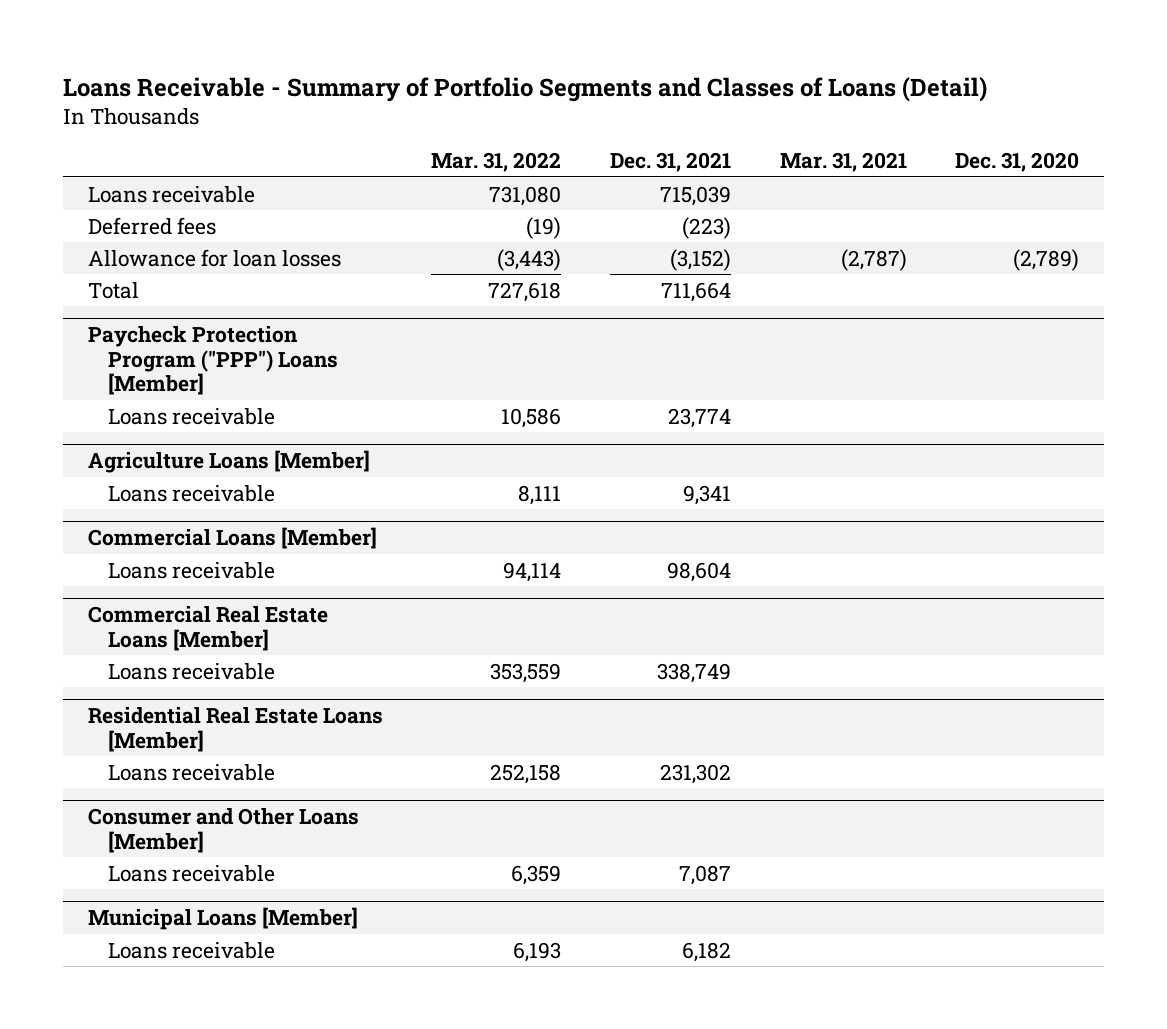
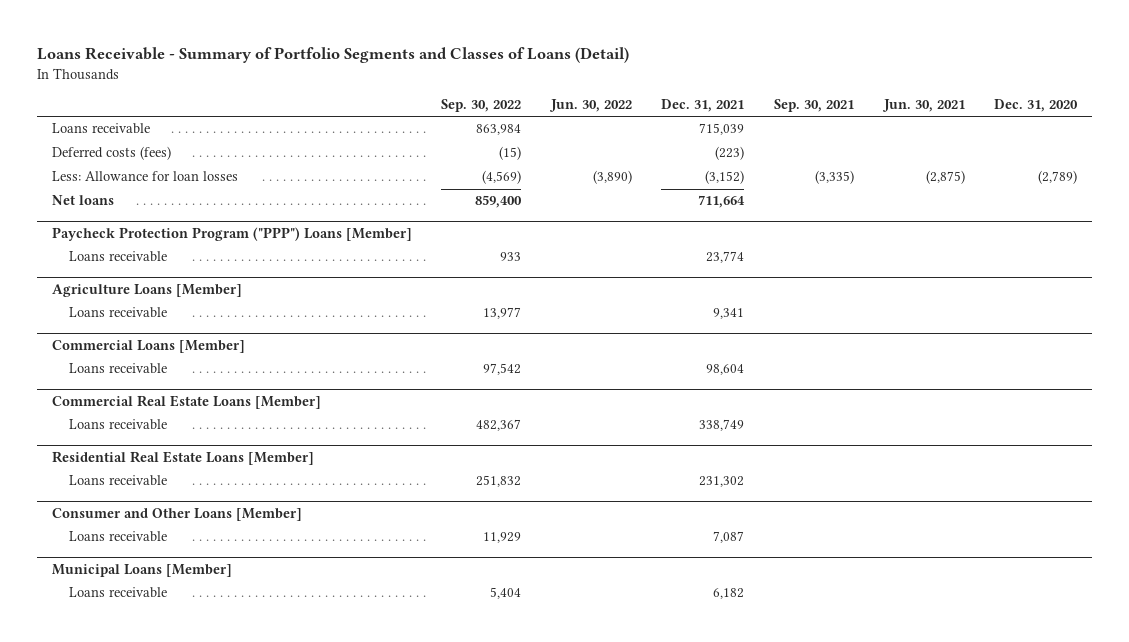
- | Mar. 31, 2022 | Dec. 31, 2021 | Mar. 31, 2021 | Dec. 31, 2020
+ | Sep. 30, 2022 | Jun. 30, 2022 | Dec. 31, 2021 | Sep. 30, 2021 | Jun. 30, 2021 | Dec. 31, 2020
- Deferred fees | (19) | (223) | |
- Allowance for loan losses | (3,443) | (3,152) | (2,787) | (2,789)
- Total | 727,618 | 711,664 | |
+ Deferred costs (fees) | (15) | | (223) | | |
+ Less: Allowance for loan losses | (4,569) | (3,890) | (3,152) | (3,335) | (2,875) | (2,789)
+ Net loans | 859,400 | | 711,664 | | |

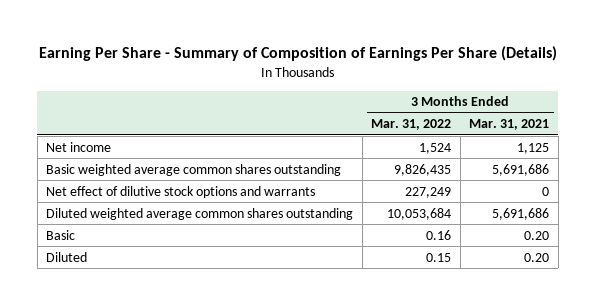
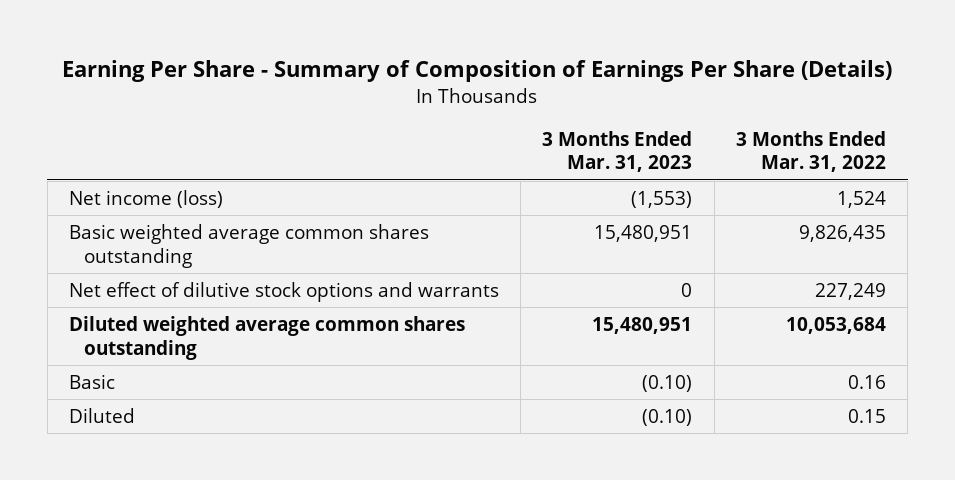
- | 3 Months Ended Mar. 31, 2022 | 3 Months Ended Mar. 31, 2021
+ | 3 Months Ended Mar. 31, 2023 | 3 Months Ended Mar. 31, 2022
- Net income | 1,524 | 1,125
+ Net income (loss) | (1,553) | 1,524

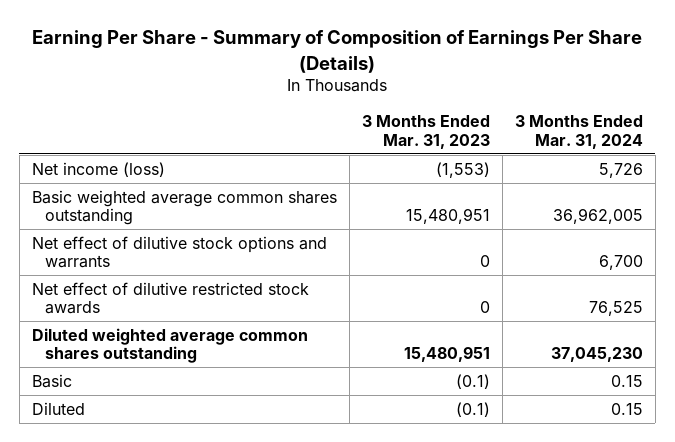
- | 3 Months Ended Mar. 31, 2023 | 3 Months Ended Mar. 31, 2022
+ | 3 Months Ended Mar. 31, 2023 | 3 Months Ended Mar. 31, 2024
+ Net effect of dilutive restricted stock awards | 0 | 76,525
- Basic | (0.10) | 0.16
- Diluted | (0.10) | 0.15
+ Basic | (0.1) | 0.15
+ Diluted | (0.1) | 0.15

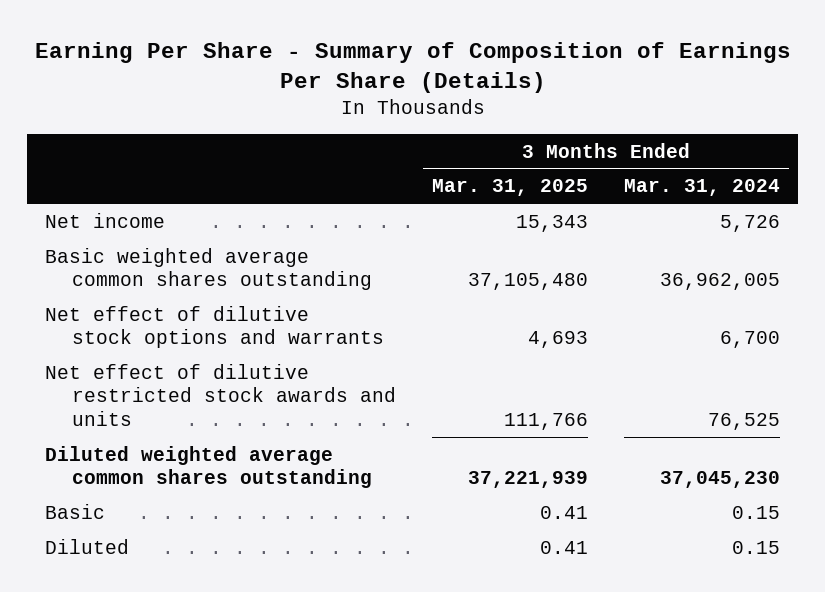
- | 3 Months Ended Mar. 31, 2023 | 3 Months Ended Mar. 31, 2024
+ | 3 Months Ended Mar. 31, 2025 | 3 Months Ended Mar. 31, 2024
- Net income (loss) | (1,553) | 5,726
+ Net income | 15,343 | 5,726
- Net effect of dilutive restricted stock awards | 0 | 76,525
+ Net effect of dilutive restricted stock awards and units | 111,766 | 76,525

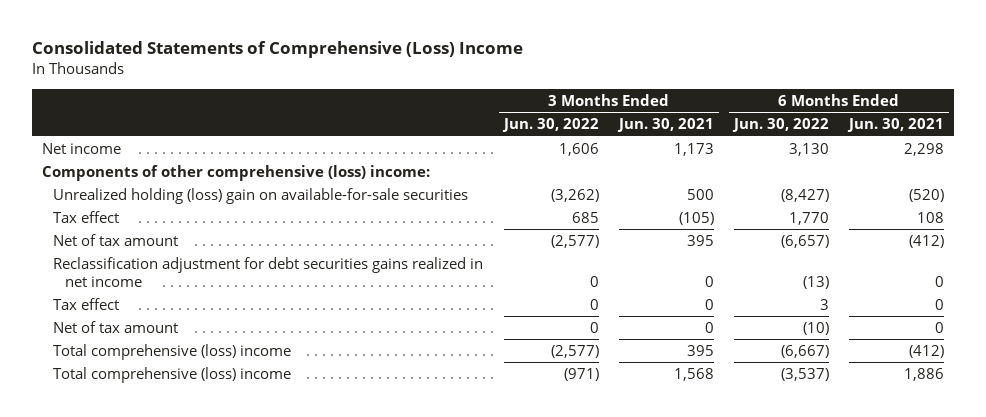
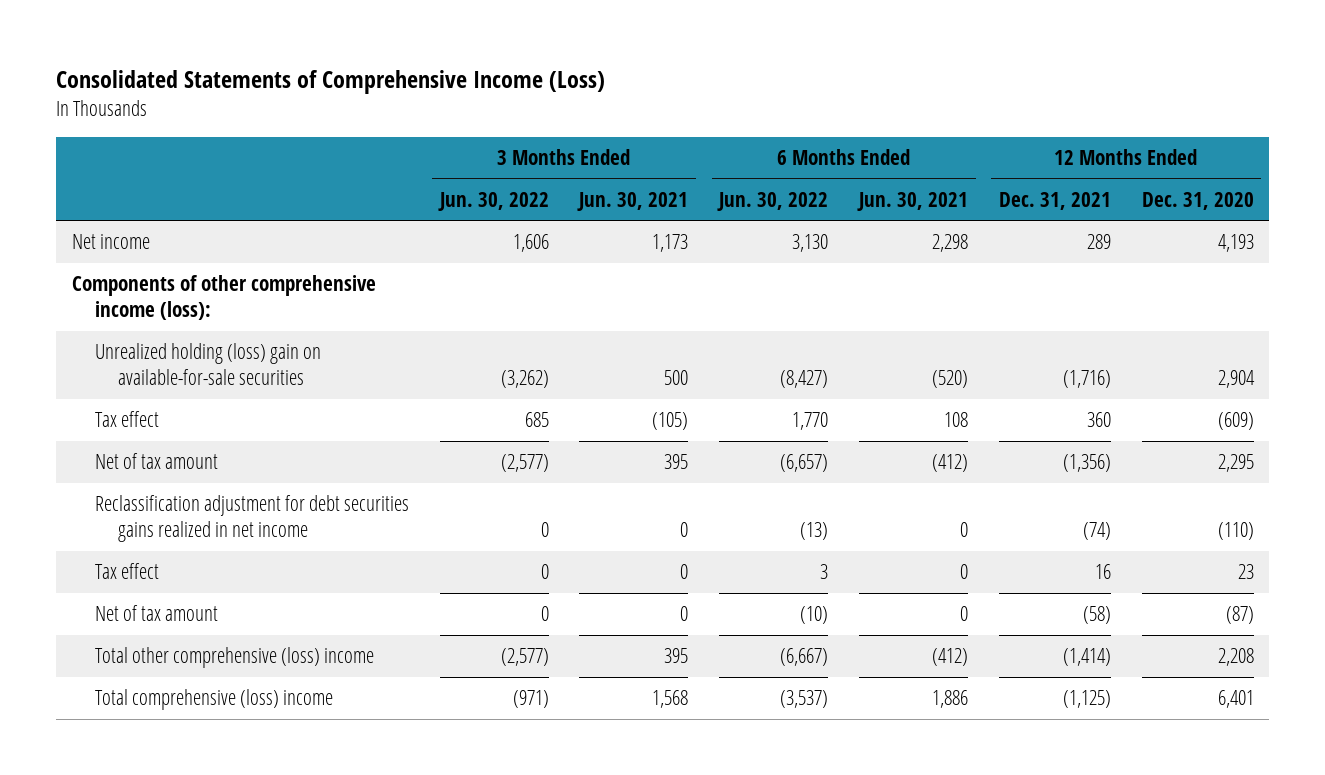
- Consolidated Statements of Comprehensive (Loss) Income
+ Consolidated Statements of Comprehensive Income (Loss)
- | 3 Months Ended Jun. 30, 2022 | 3 Months Ended Jun. 30, 2021 | 6 Months Ended Jun. 30, 2022 | 6 Months Ended Jun. 30, 2021
+ | 3 Months Ended Jun. 30, 2022 | 3 Months Ended Jun. 30, 2021 | 6 Months Ended Jun. 30, 2022 | 6 Months Ended Jun. 30, 2021 | 12 Months Ended Dec. 31, 2021 | 12 Months Ended Dec. 31, 2020
- Components of other comprehensive (loss) income:
+ Components of other comprehensive income (loss):
- Total comprehensive (loss) income | (2,577) | 395 | (6,667) | (412)
+ Total other comprehensive (loss) income | (2,577) | 395 | (6,667) | (412) | (1,414) | 2,208

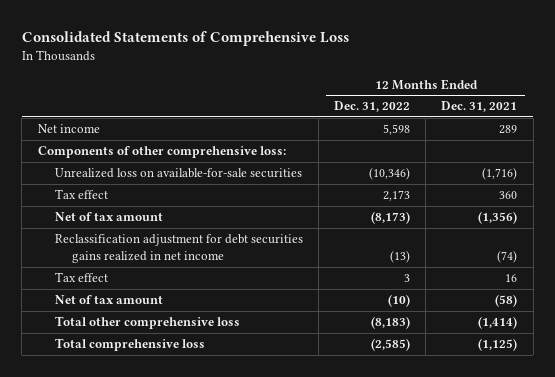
- Consolidated Statements of Comprehensive Income (Loss)
+ Consolidated Statements of Comprehensive Loss
- | 3 Months Ended Jun. 30, 2022 | 3 Months Ended Jun. 30, 2021 | 6 Months Ended Jun. 30, 2022 | 6 Months Ended Jun. 30, 2021 | 12 Months Ended Dec. 31, 2021 | 12 Months Ended Dec. 31, 2020
+ | 12 Months Ended Dec. 31, 2022 | 12 Months Ended Dec. 31, 2021
- Components of other comprehensive income (loss):
- Unrealized holding (loss) gain on available-for-sale securities | (3,262) | 500 | (8,427) | (520) | (1,716) | 2,904
+ Components of other comprehensive loss:
+ Unrealized loss on available-for-sale securities | (10,346) | (1,716)
- Total other comprehensive (loss) income | (2,577) | 395 | (6,667) | (412) | (1,414) | 2,208
- Total comprehensive (loss) income | (971) | 1,568 | (3,537) | 1,886 | (1,125) | 6,401
+ Total other comprehensive loss | (8,183) | (1,414)
+ Total comprehensive loss | (2,585) | (1,125)

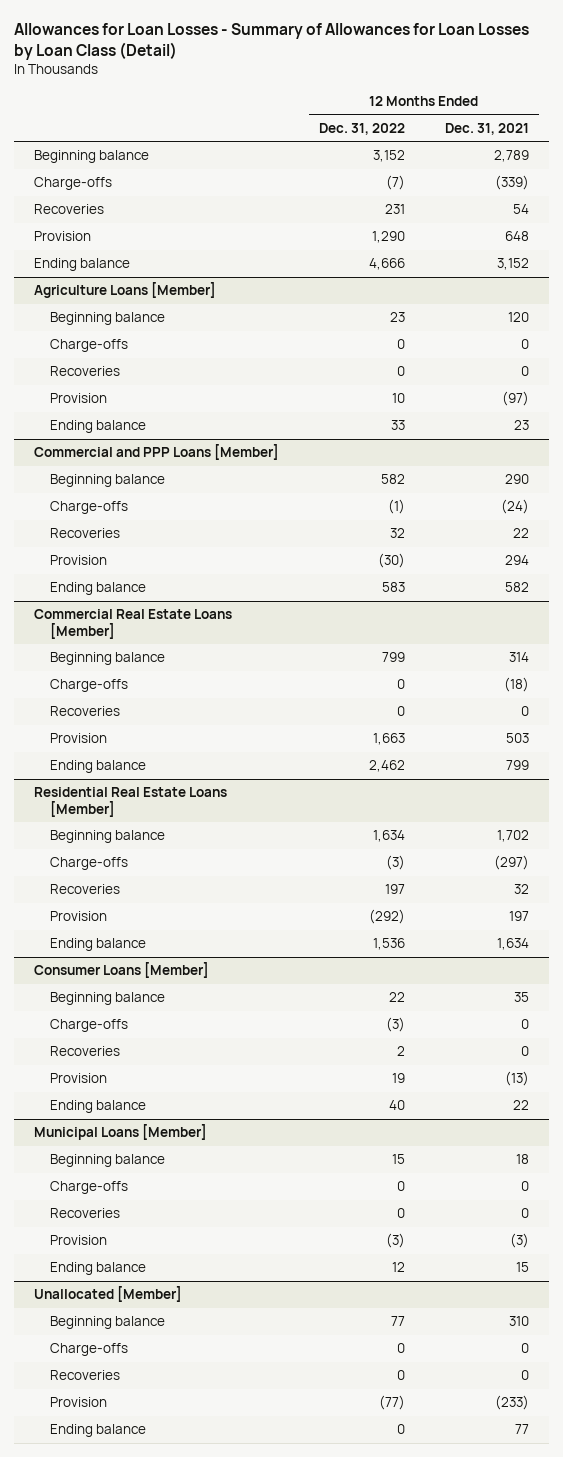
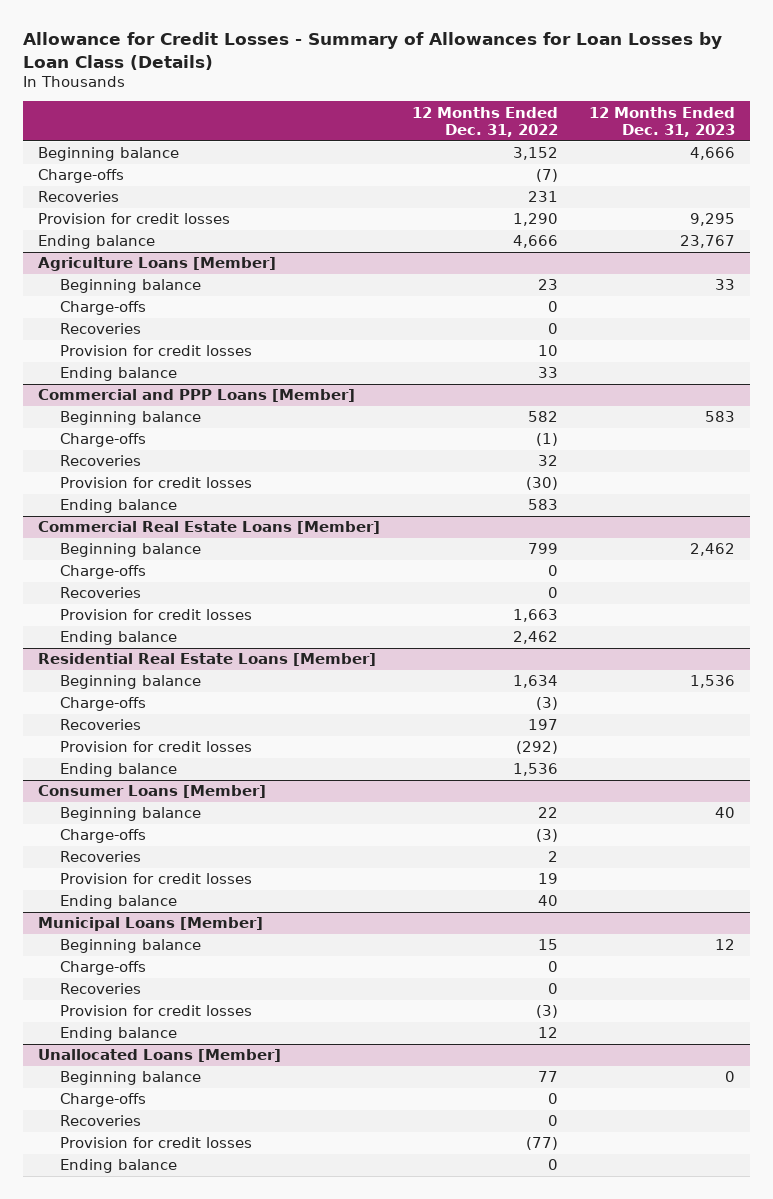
- Allowances for Loan Losses - Summary of Allowances for Loan Losses by Loan Class (Detail)
+ Allowance for Credit Losses - Summary of Allowances for Loan Losses by Loan Class (Details)
- | 12 Months Ended Dec. 31, 2022 | 12 Months Ended Dec. 31, 2021
+ | 12 Months Ended Dec. 31, 2022 | 12 Months Ended Dec. 31, 2023
- Provision | 1,290 | 648
+ Provision for credit losses | 1,290 | 9,295
@ Agriculture Loans [Member]
- Provision | 10 | (97)
+ Provision for credit losses | 10 |
@ Commercial and PPP Loans [Member]
- Provision | (30) | 294
+ Provision for credit losses | (30) |
@ Commercial Real Estate Loans [Member]
- Provision | 1,663 | 503
+ Provision for credit losses | 1,663 |
@ Residential Real Estate Loans [Member]
- Provision | (292) | 197
+ Provision for credit losses | (292) |
@ Consumer Loans [Member]
- Provision | 19 | (13)
+ Provision for credit losses | 19 |
@ Municipal Loans [Member]
- Provision | (3) | (3)
+ Provision for credit losses | (3) |
- Unallocated [Member]
+ Unallocated Loans [Member]
- Provision | (77) | (233)
+ Provision for credit losses | (77) |

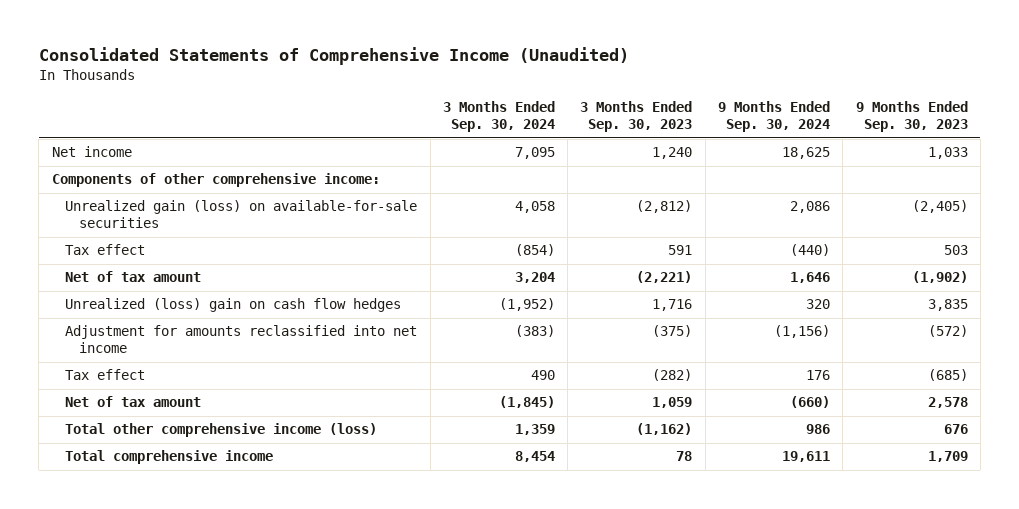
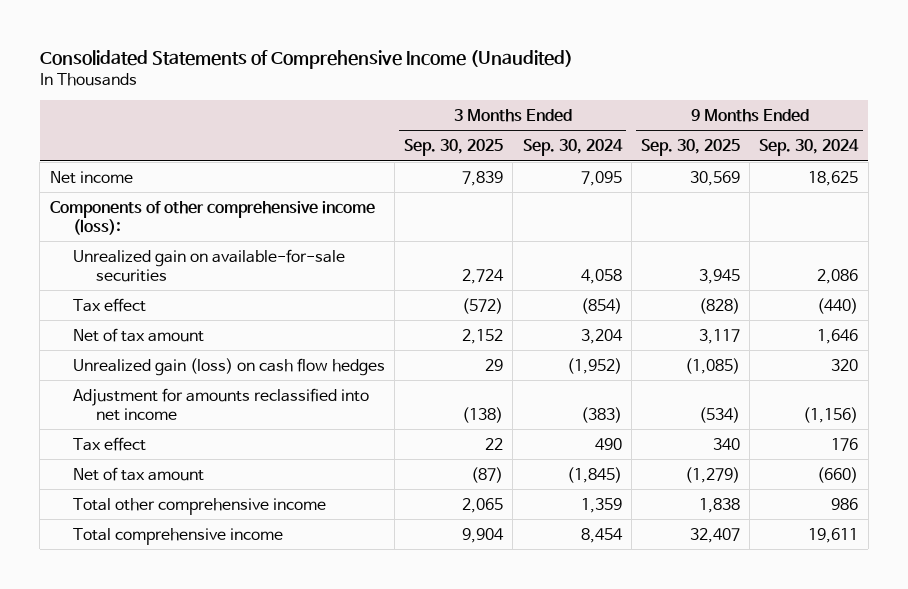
- | 3 Months Ended Sep. 30, 2024 | 3 Months Ended Sep. 30, 2023 | 9 Months Ended Sep. 30, 2024 | 9 Months Ended Sep. 30, 2023
+ | 3 Months Ended Sep. 30, 2025 | 3 Months Ended Sep. 30, 2024 | 9 Months Ended Sep. 30, 2025 | 9 Months Ended Sep. 30, 2024
- Components of other comprehensive income:
- Unrealized gain (loss) on available-for-sale securities | 4,058 | (2,812) | 2,086 | (2,405)
+ Components of other comprehensive income (loss):
+ Unrealized gain on available-for-sale securities | 2,724 | 4,058 | 3,945 | 2,086
- Unrealized (loss) gain on cash flow hedges | (1,952) | 1,716 | 320 | 3,835
+ Unrealized gain (loss) on cash flow hedges | 29 | (1,952) | (1,085) | 320
- Total other comprehensive income (loss) | 1,359 | (1,162) | 986 | 676
+ Total other comprehensive income | 2,065 | 1,359 | 1,838 | 986

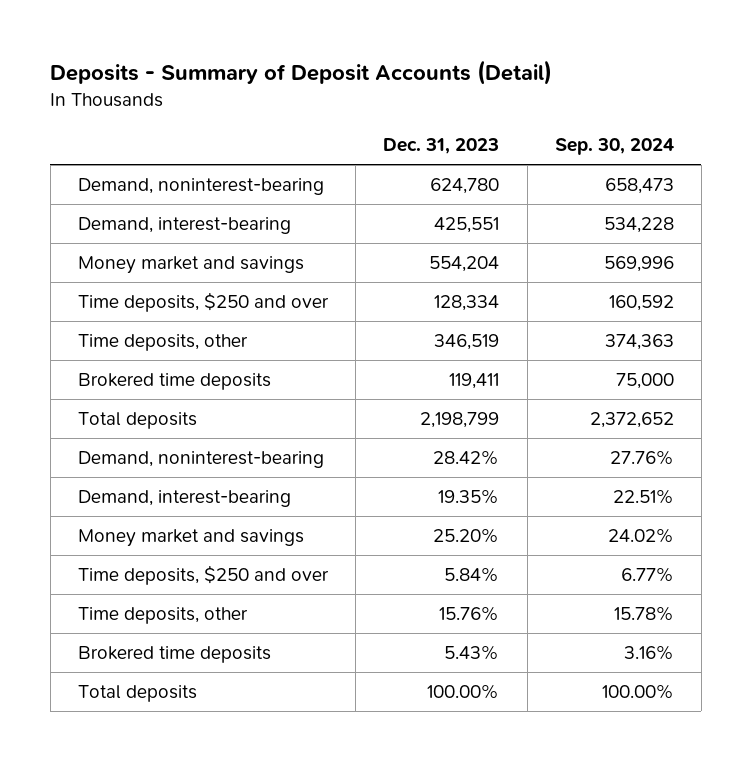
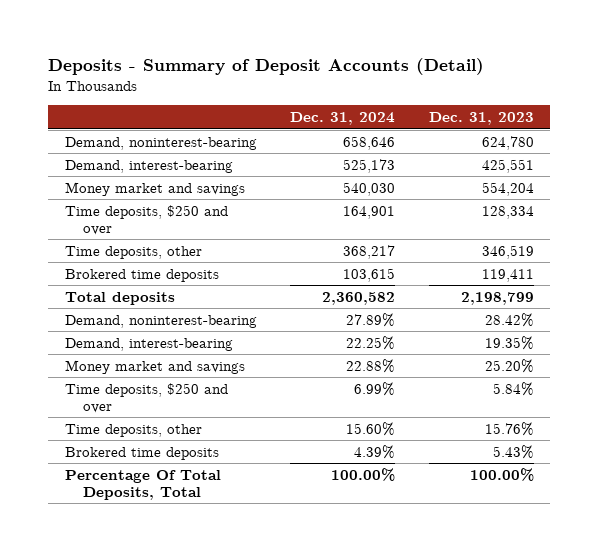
- | Dec. 31, 2023 | Sep. 30, 2024
+ | Dec. 31, 2024 | Dec. 31, 2023
- Total deposits | 100.00% | 100.00%
+ Percentage Of Total Deposits, Total | 100.00% | 100.00%

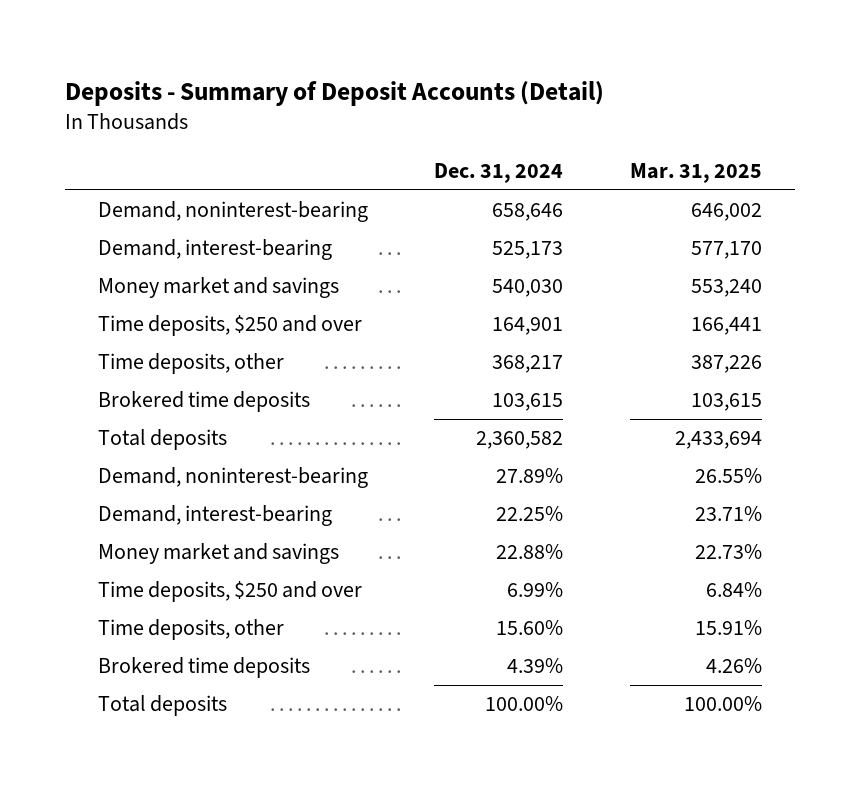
- | Dec. 31, 2024 | Dec. 31, 2023
+ | Dec. 31, 2024 | Mar. 31, 2025
- Percentage Of Total Deposits, Total | 100.00% | 100.00%
+ Total deposits | 100.00% | 100.00%

